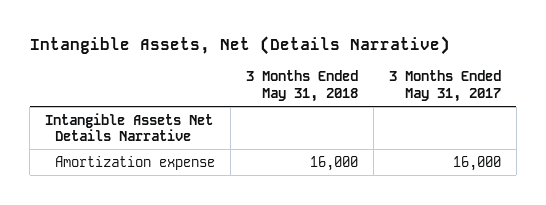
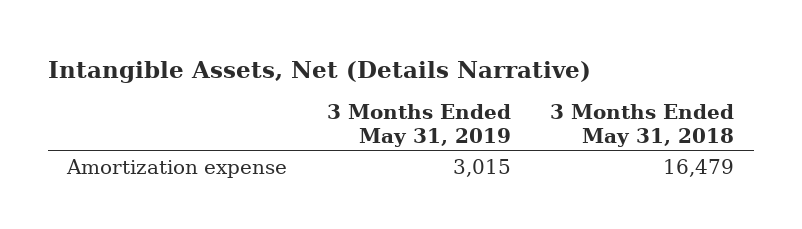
- | 3 Months Ended May 31, 2018 | 3 Months Ended May 31, 2017
+ | 3 Months Ended May 31, 2019 | 3 Months Ended May 31, 2018
- Intangible Assets Net Details Narrative
- Amortization expense | 16,000 | 16,000
+ Amortization expense | 3,015 | 16,479

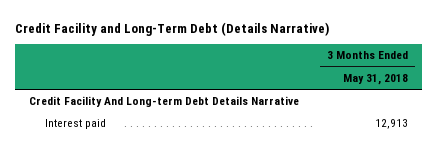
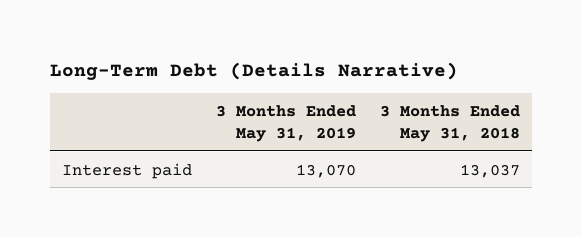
- Credit Facility and Long-Term Debt (Details Narrative)
+ Long-Term Debt (Details Narrative)
- | 3 Months Ended May 31, 2018
+ | 3 Months Ended May 31, 2019 | 3 Months Ended May 31, 2018
- Credit Facility And Long-term Debt Details Narrative
- Interest paid | 12,913
+ Interest paid | 13,070 | 13,037

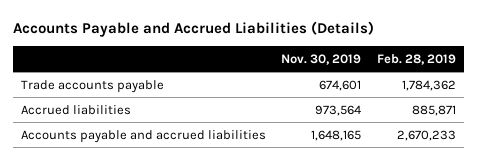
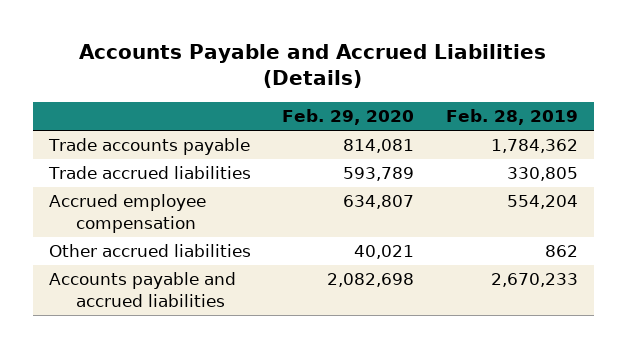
- | Nov. 30, 2019 | Feb. 28, 2019
+ | Feb. 29, 2020 | Feb. 28, 2019
- Accrued liabilities | 973,564 | 885,871
+ Trade accrued liabilities | 593,789 | 330,805
+ Accrued employee compensation | 634,807 | 554,204
+ Other accrued liabilities | 40,021 | 862

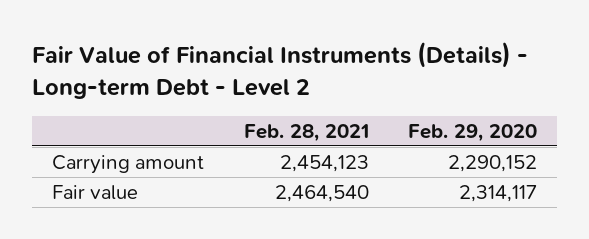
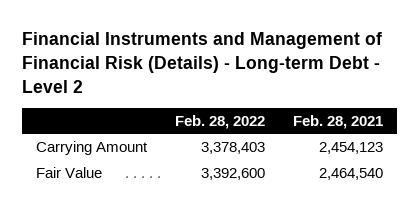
- Fair Value of Financial Instruments (Details) - Long-term Debt - Level 2
+ Financial Instruments and Management of Financial Risk (Details) - Long-term Debt - Level 2
- | Feb. 28, 2021 | Feb. 29, 2020
+ | Feb. 28, 2022 | Feb. 28, 2021
- Carrying amount | 2,454,123 | 2,290,152
- Fair value | 2,464,540 | 2,314,117
+ Carrying Amount | 3,378,403 | 2,454,123
+ Fair Value | 3,392,600 | 2,464,540

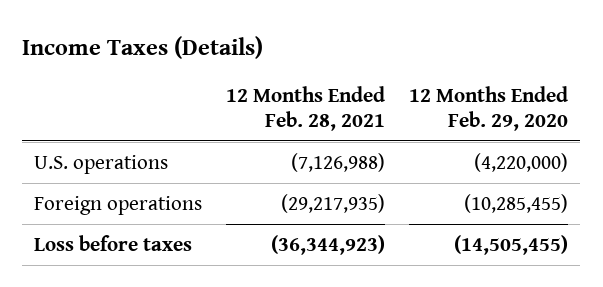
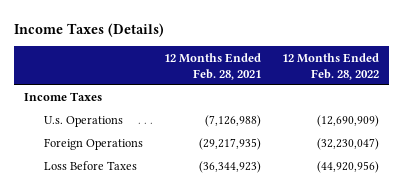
- | 12 Months Ended Feb. 28, 2021 | 12 Months Ended Feb. 29, 2020
+ | 12 Months Ended Feb. 28, 2021 | 12 Months Ended Feb. 28, 2022
- U.S. operations | (7,126,988) | (4,220,000)
- Foreign operations | (29,217,935) | (10,285,455)
- Loss before taxes | (36,344,923) | (14,505,455)
+ Income Taxes
+ U.s. Operations | (7,126,988) | (12,690,909)
+ Foreign Operations | (29,217,935) | (32,230,047)
+ Loss Before Taxes | (36,344,923) | (44,920,956)

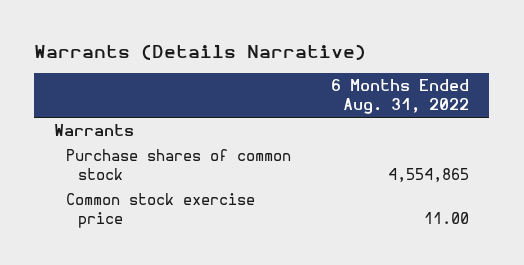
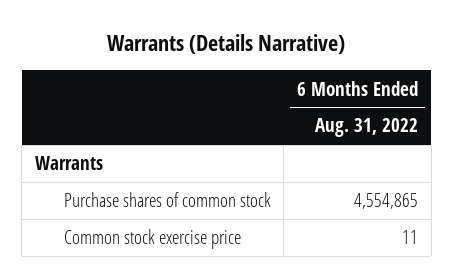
- Common stock exercise price | 11.00
+ Common stock exercise price | 11

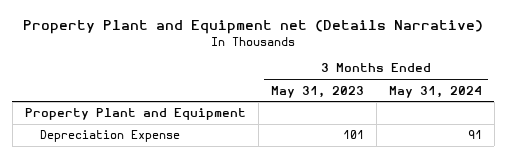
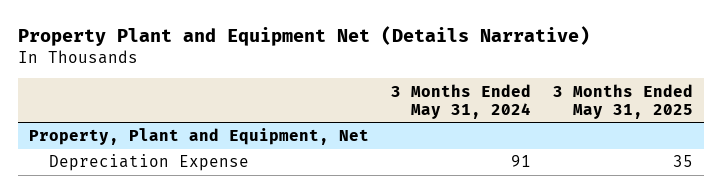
- Property Plant and Equipment net (Details Narrative)
+ Property Plant and Equipment Net (Details Narrative)
- | 3 Months Ended May 31, 2023 | 3 Months Ended May 31, 2024
+ | 3 Months Ended May 31, 2024 | 3 Months Ended May 31, 2025
- Property Plant and Equipment
+ Property, Plant and Equipment, Net

